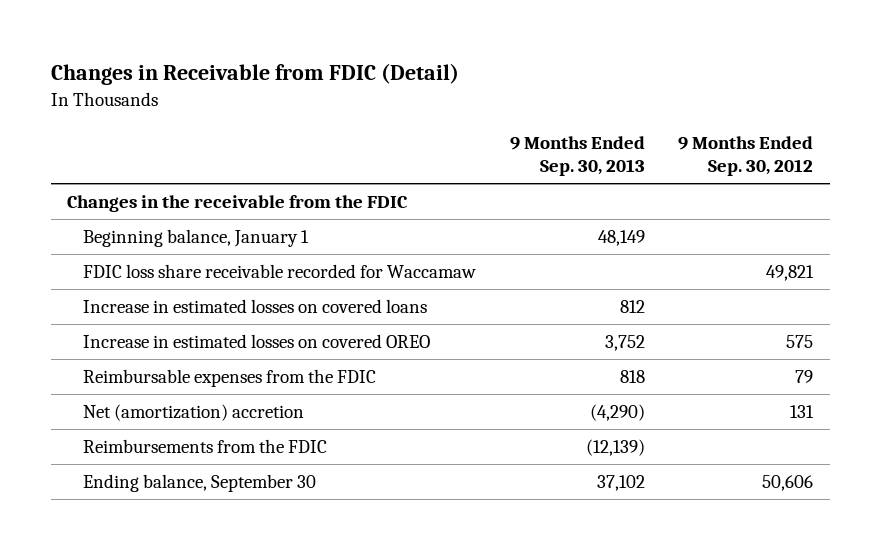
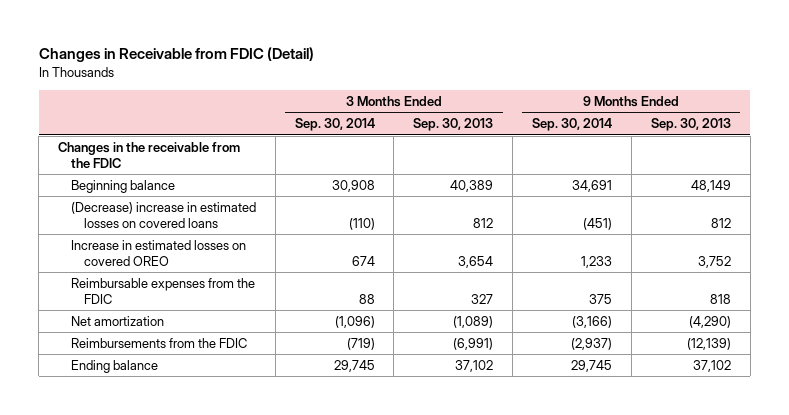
- | 9 Months Ended Sep. 30, 2013 | 9 Months Ended Sep. 30, 2012
+ | 3 Months Ended Sep. 30, 2014 | 3 Months Ended Sep. 30, 2013 | 9 Months Ended Sep. 30, 2014 | 9 Months Ended Sep. 30, 2013
- Beginning balance, January 1 | 48,149 |
- FDIC loss share receivable recorded for Waccamaw | | 49,821
- Increase in estimated losses on covered loans | 812 |
+ Beginning balance | 30,908 | 40,389 | 34,691 | 48,149
+ (Decrease) increase in estimated losses on covered loans | (110) | 812 | (451) | 812
- Net (amortization) accretion | (4,290) | 131
+ Net amortization | (1,096) | (1,089) | (3,166) | (4,290)
- Ending balance, September 30 | 37,102 | 50,606
+ Ending balance | 29,745 | 37,102 | 29,745 | 37,102

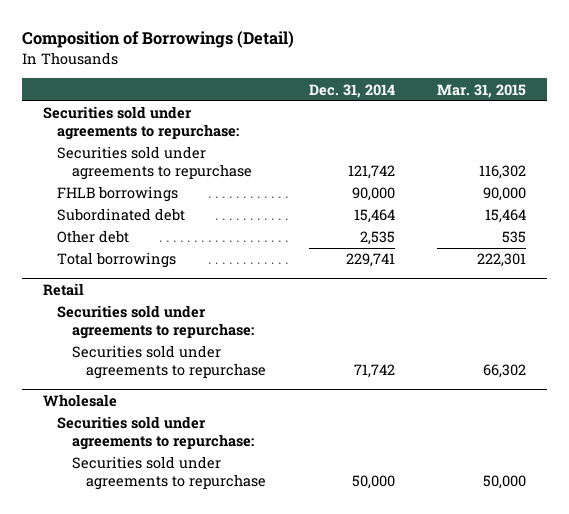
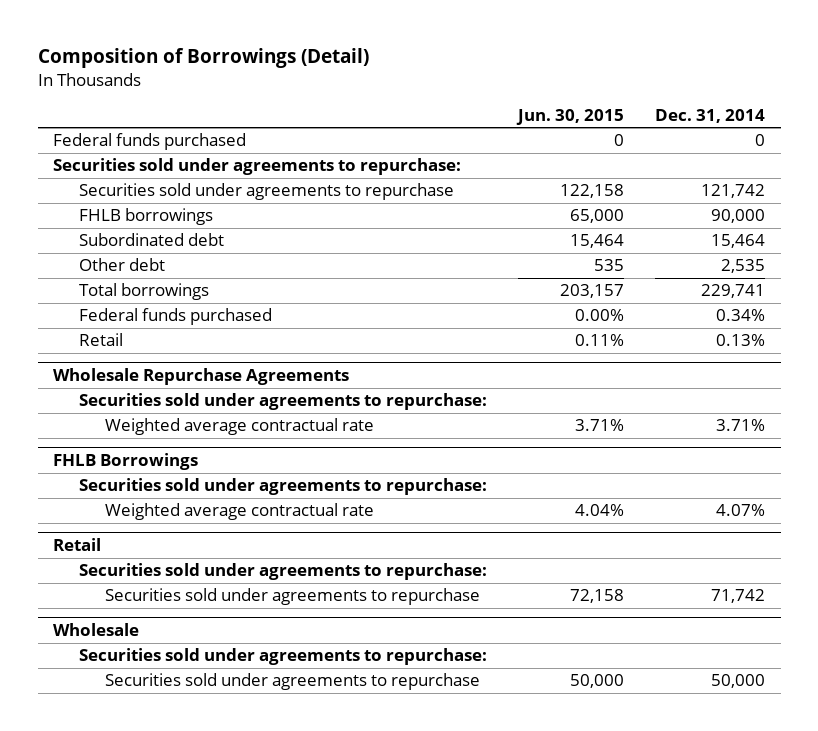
- | Dec. 31, 2014 | Mar. 31, 2015
+ | Jun. 30, 2015 | Dec. 31, 2014
+ Federal funds purchased | 0 | 0
+ Federal funds purchased | 0.00% | 0.34%
+ Retail | 0.11% | 0.13%
+ Wholesale Repurchase Agreements
+ Securities sold under agreements to repurchase:
+ Weighted average contractual rate | 3.71% | 3.71%
+ FHLB Borrowings
+ Securities sold under agreements to repurchase:
+ Weighted average contractual rate | 4.04% | 4.07%

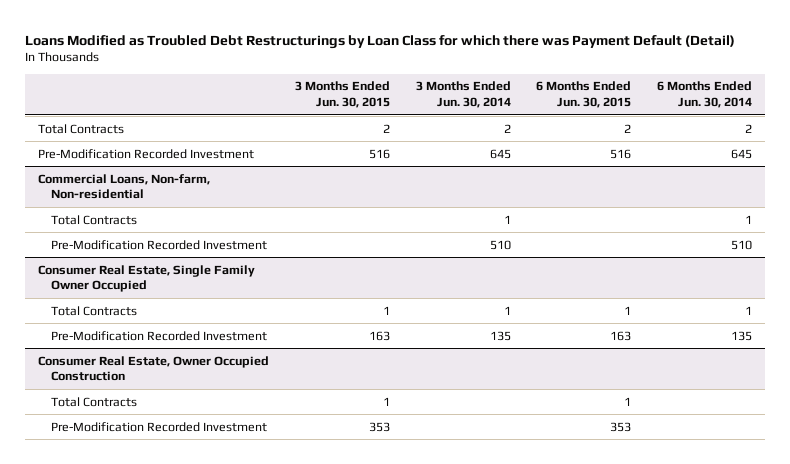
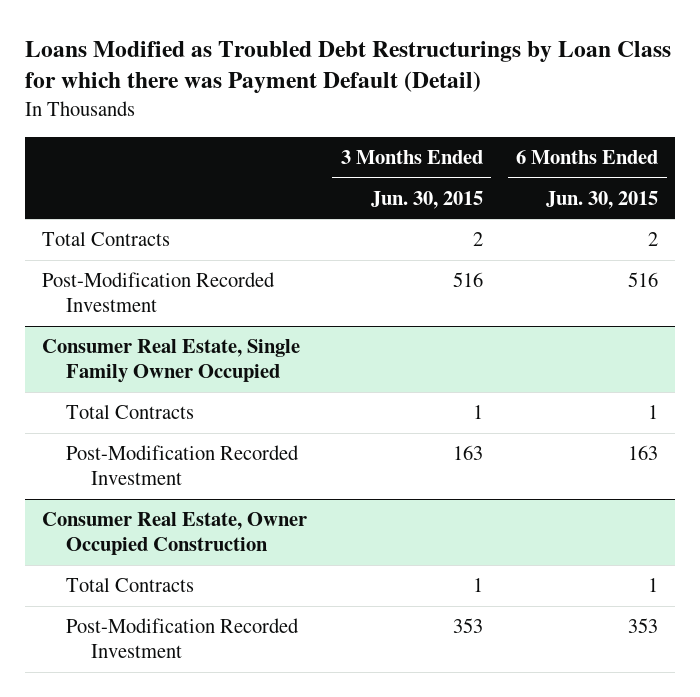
- | 3 Months Ended Jun. 30, 2015 | 3 Months Ended Jun. 30, 2014 | 6 Months Ended Jun. 30, 2015 | 6 Months Ended Jun. 30, 2014
+ | 3 Months Ended Jun. 30, 2015 | 6 Months Ended Jun. 30, 2015
- Pre-Modification Recorded Investment | 516 | 645 | 516 | 645
- Commercial Loans, Non-farm, Non-residential
- Total Contracts | | 1 | | 1
- Pre-Modification Recorded Investment | | 510 | | 510
+ Post-Modification Recorded Investment | 516 | 516
@ Consumer Real Estate, Single Family Owner Occupied
- Pre-Modification Recorded Investment | 163 | 135 | 163 | 135
+ Post-Modification Recorded Investment | 163 | 163
@ Consumer Real Estate, Owner Occupied Construction
- Pre-Modification Recorded Investment | 353 | | 353 |
+ Post-Modification Recorded Investment | 353 | 353

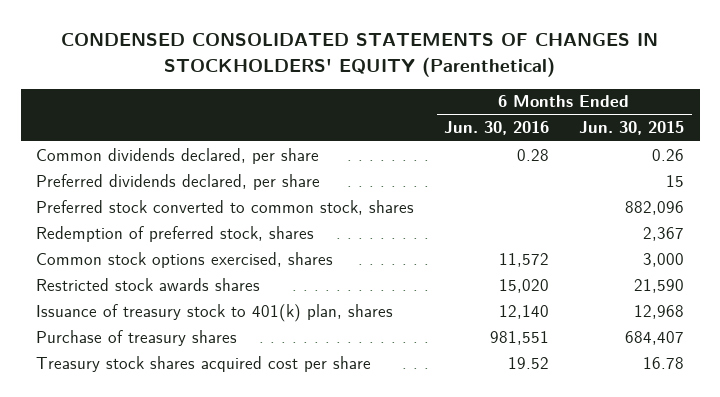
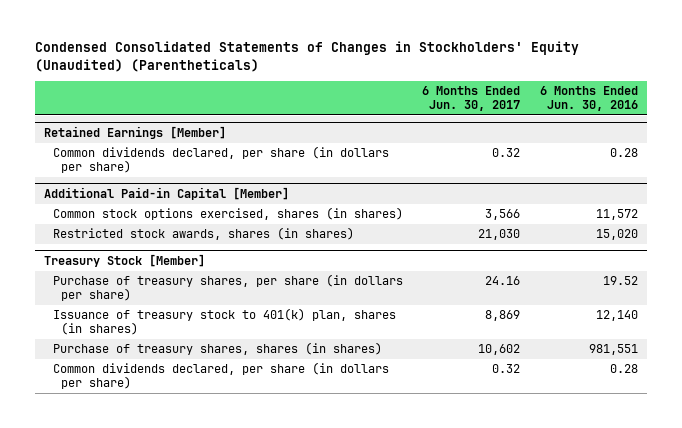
- CONDENSED CONSOLIDATED STATEMENTS OF CHANGES IN STOCKHOLDERS' EQUITY (Parenthetical)
+ Condensed Consolidated Statements of Changes in Stockholders' Equity (Unaudited) (Parentheticals)
- | 6 Months Ended Jun. 30, 2016 | 6 Months Ended Jun. 30, 2015
+ | 6 Months Ended Jun. 30, 2017 | 6 Months Ended Jun. 30, 2016
- Common dividends declared, per share | 0.28 | 0.26
- Preferred dividends declared, per share | | 15
- Preferred stock converted to common stock, shares | | 882,096
- Redemption of preferred stock, shares | | 2,367
- Common stock options exercised, shares | 11,572 | 3,000
- Restricted stock awards shares | 15,020 | 21,590
- Issuance of treasury stock to 401(k) plan, shares | 12,140 | 12,968
- Purchase of treasury shares | 981,551 | 684,407
- Treasury stock shares acquired cost per share | 19.52 | 16.78
+ Retained Earnings [Member]
+ Common dividends declared, per share (in dollars per share) | 0.32 | 0.28
+ Additional Paid-in Capital [Member]
+ Common stock options exercised, shares (in shares) | 3,566 | 11,572
+ Restricted stock awards, shares (in shares) | 21,030 | 15,020
+ Treasury Stock [Member]
+ Purchase of treasury shares, per share (in dollars per share) | 24.16 | 19.52
+ Issuance of treasury stock to 401(k) plan, shares (in shares) | 8,869 | 12,140
+ Purchase of treasury shares, shares (in shares) | 10,602 | 981,551
+ Common dividends declared, per share (in dollars per share) | 0.32 | 0.28

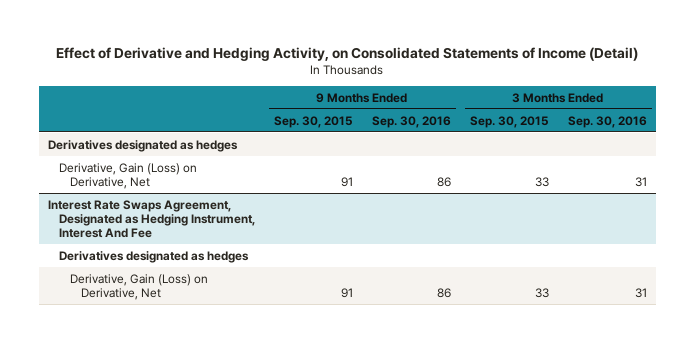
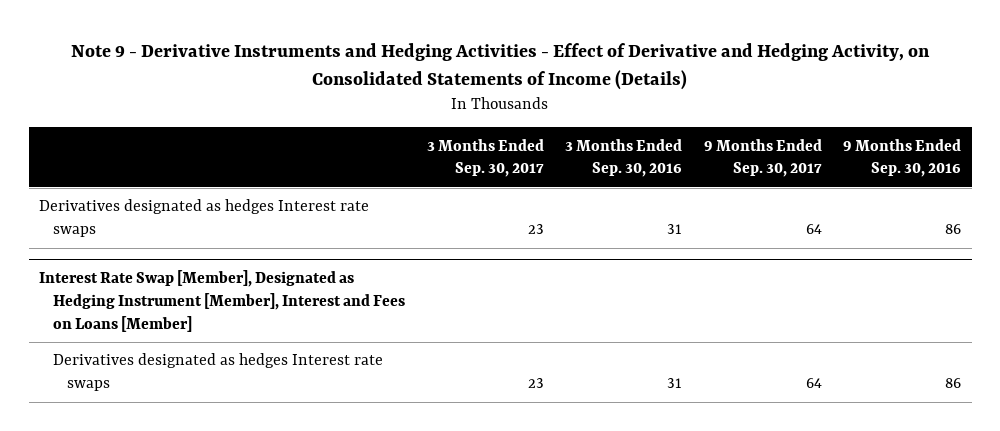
- Effect of Derivative and Hedging Activity, on Consolidated Statements of Income (Detail)
+ Note 9 - Derivative Instruments and Hedging Activities - Effect of Derivative and Hedging Activity, on Consolidated Statements of Income (Details)
- | 9 Months Ended Sep. 30, 2015 | 9 Months Ended Sep. 30, 2016 | 3 Months Ended Sep. 30, 2015 | 3 Months Ended Sep. 30, 2016
+ | 3 Months Ended Sep. 30, 2017 | 3 Months Ended Sep. 30, 2016 | 9 Months Ended Sep. 30, 2017 | 9 Months Ended Sep. 30, 2016
- Derivatives designated as hedges
- Derivative, Gain (Loss) on Derivative, Net | 91 | 86 | 33 | 31
- Interest Rate Swaps Agreement, Designated as Hedging Instrument, Interest And Fee
- Derivatives designated as hedges
- Derivative, Gain (Loss) on Derivative, Net | 91 | 86 | 33 | 31
+ Derivatives designated as hedges Interest rate swaps | 23 | 31 | 64 | 86
+ Interest Rate Swap [Member], Designated as Hedging Instrument [Member], Interest and Fees on Loans [Member]
+ Derivatives designated as hedges Interest rate swaps | 23 | 31 | 64 | 86

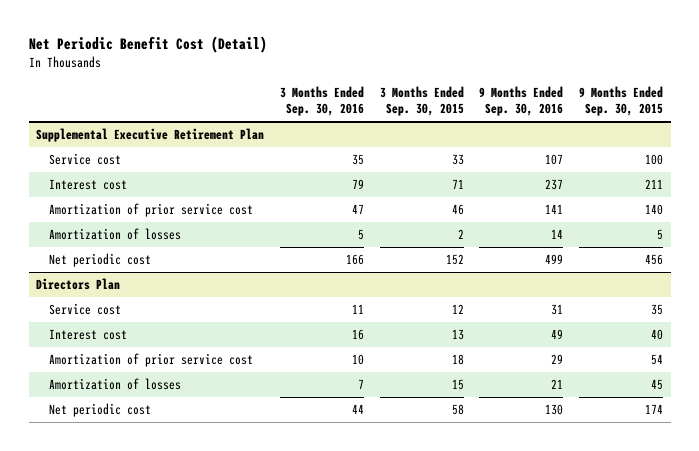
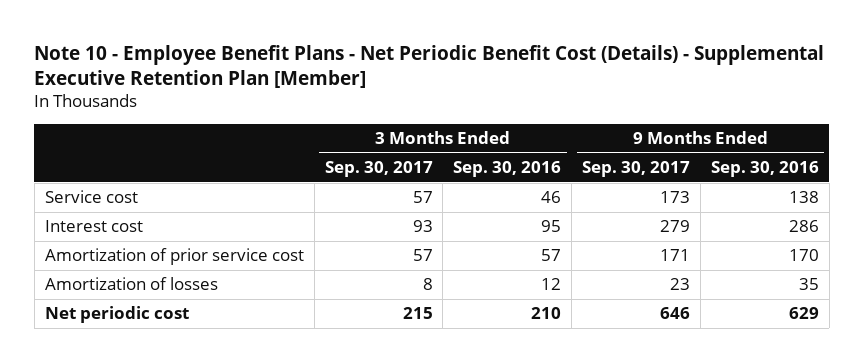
- Net Periodic Benefit Cost (Detail)
+ Note 10 - Employee Benefit Plans - Net Periodic Benefit Cost (Details) - Supplemental Executive Retention Plan [Member]
- | 3 Months Ended Sep. 30, 2016 | 3 Months Ended Sep. 30, 2015 | 9 Months Ended Sep. 30, 2016 | 9 Months Ended Sep. 30, 2015
+ | 3 Months Ended Sep. 30, 2017 | 3 Months Ended Sep. 30, 2016 | 9 Months Ended Sep. 30, 2017 | 9 Months Ended Sep. 30, 2016
- Supplemental Executive Retirement Plan
- Service cost | 35 | 33 | 107 | 100
- Interest cost | 79 | 71 | 237 | 211
- Amortization of prior service cost | 47 | 46 | 141 | 140
- Amortization of losses | 5 | 2 | 14 | 5
- Net periodic cost | 166 | 152 | 499 | 456
- Directors Plan
- Service cost | 11 | 12 | 31 | 35
- Interest cost | 16 | 13 | 49 | 40
- Amortization of prior service cost | 10 | 18 | 29 | 54
- Amortization of losses | 7 | 15 | 21 | 45
- Net periodic cost | 44 | 58 | 130 | 174
+ Service cost | 57 | 46 | 173 | 138
+ Interest cost | 93 | 95 | 279 | 286
+ Amortization of prior service cost | 57 | 57 | 171 | 170
+ Amortization of losses | 8 | 12 | 23 | 35
+ Net periodic cost | 215 | 210 | 646 | 629

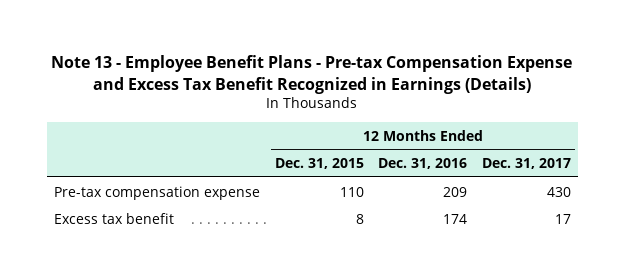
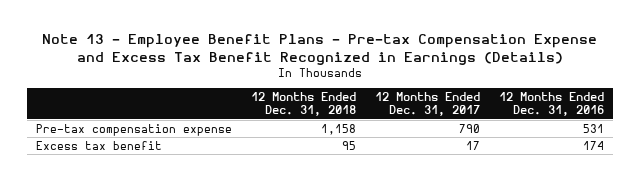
- | 12 Months Ended Dec. 31, 2015 | 12 Months Ended Dec. 31, 2016 | 12 Months Ended Dec. 31, 2017
+ | 12 Months Ended Dec. 31, 2018 | 12 Months Ended Dec. 31, 2017 | 12 Months Ended Dec. 31, 2016
- Pre-tax compensation expense | 110 | 209 | 430
+ Pre-tax compensation expense | 1,158 | 790 | 531

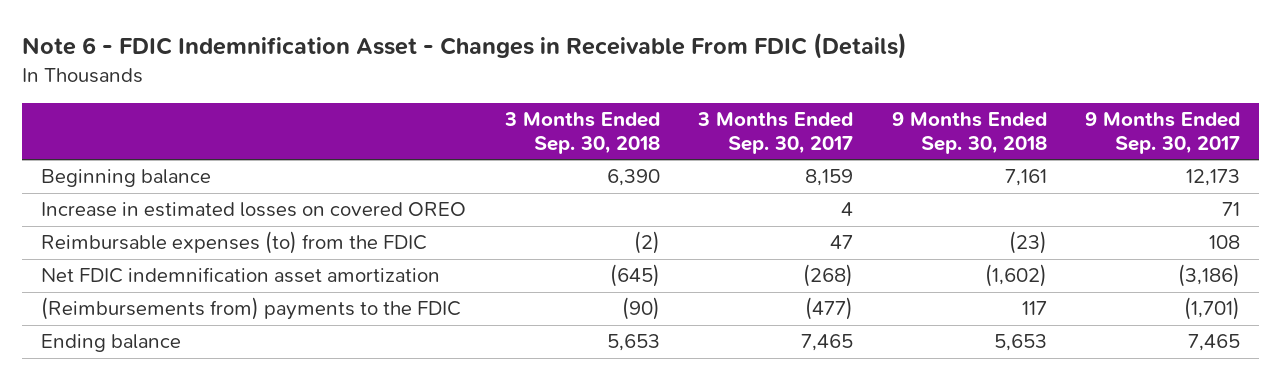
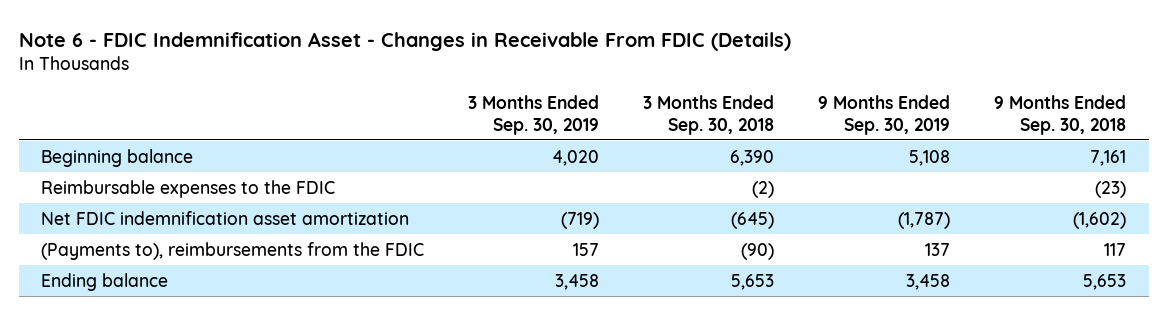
- | 3 Months Ended Sep. 30, 2018 | 3 Months Ended Sep. 30, 2017 | 9 Months Ended Sep. 30, 2018 | 9 Months Ended Sep. 30, 2017
+ | 3 Months Ended Sep. 30, 2019 | 3 Months Ended Sep. 30, 2018 | 9 Months Ended Sep. 30, 2019 | 9 Months Ended Sep. 30, 2018
- Increase in estimated losses on covered OREO | | 4 | | 71
- Reimbursable expenses (to) from the FDIC | (2) | 47 | (23) | 108
+ Reimbursable expenses to the FDIC | | (2) | | (23)
- (Reimbursements from) payments to the FDIC | (90) | (477) | 117 | (1,701)
+ (Payments to), reimbursements from the FDIC | 157 | (90) | 137 | 117

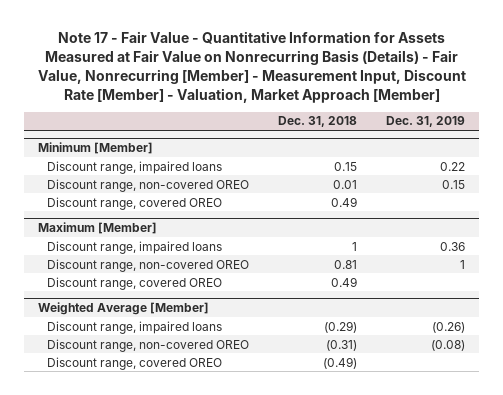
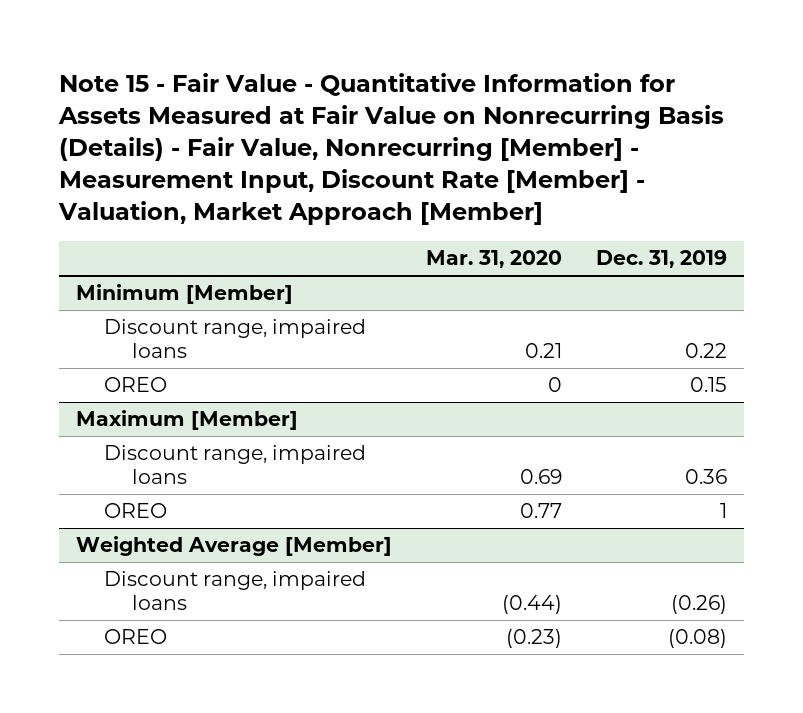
- Note 17 - Fair Value - Quantitative Information for Assets Measured at Fair Value on Nonrecurring Basis (Details) - Fair Value, Nonrecurring [Member] - Measurement Input, Discount Rate [Member] - Valuation, Market Approach [Member]
+ Note 15 - Fair Value - Quantitative Information for Assets Measured at Fair Value on Nonrecurring Basis (Details) - Fair Value, Nonrecurring [Member] - Measurement Input, Discount Rate [Member] - Valuation, Market Approach [Member]
- | Dec. 31, 2018 | Dec. 31, 2019
+ | Mar. 31, 2020 | Dec. 31, 2019
@ Minimum [Member]
- Discount range, non-covered OREO | 0.01 | 0.15
- Discount range, covered OREO | 0.49 |
+ OREO | 0 | 0.15
@ Maximum [Member]
- Discount range, non-covered OREO | 0.81 | 1
- Discount range, covered OREO | 0.49 |
+ OREO | 0.77 | 1
@ Weighted Average [Member]
- Discount range, non-covered OREO | (0.31) | (0.08)
- Discount range, covered OREO | (0.49) |
+ OREO | (0.23) | (0.08)

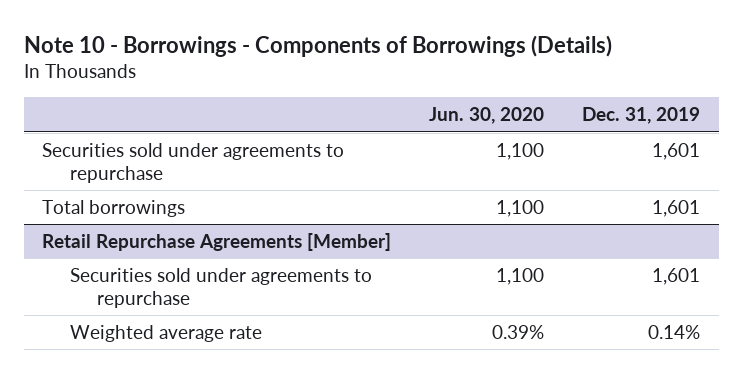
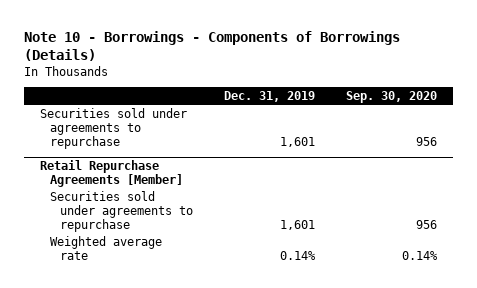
- | Jun. 30, 2020 | Dec. 31, 2019
+ | Dec. 31, 2019 | Sep. 30, 2020
- Total borrowings | 1,100 | 1,601

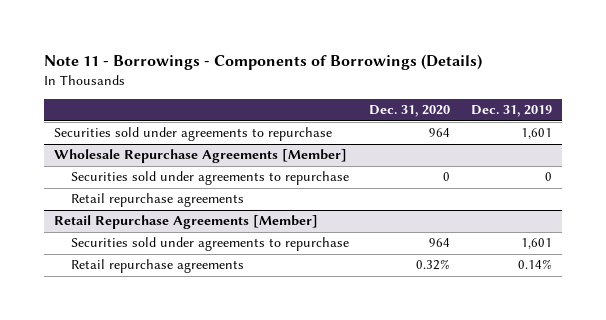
- Note 10 - Borrowings - Components of Borrowings (Details)
+ Note 11 - Borrowings - Components of Borrowings (Details)
- | Dec. 31, 2019 | Sep. 30, 2020
+ | Dec. 31, 2020 | Dec. 31, 2019
+ Wholesale Repurchase Agreements [Member]
+ Securities sold under agreements to repurchase | 0 | 0
+ Retail repurchase agreements
@ Retail Repurchase Agreements [Member]
- Weighted average rate | 0.14% | 0.14%
+ Retail repurchase agreements | 0.32% | 0.14%

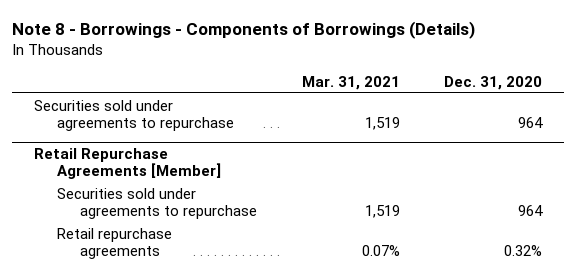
- Note 11 - Borrowings - Components of Borrowings (Details)
+ Note 8 - Borrowings - Components of Borrowings (Details)
- | Dec. 31, 2020 | Dec. 31, 2019
+ | Mar. 31, 2021 | Dec. 31, 2020
- Wholesale Repurchase Agreements [Member]
- Securities sold under agreements to repurchase | 0 | 0
- Retail repurchase agreements

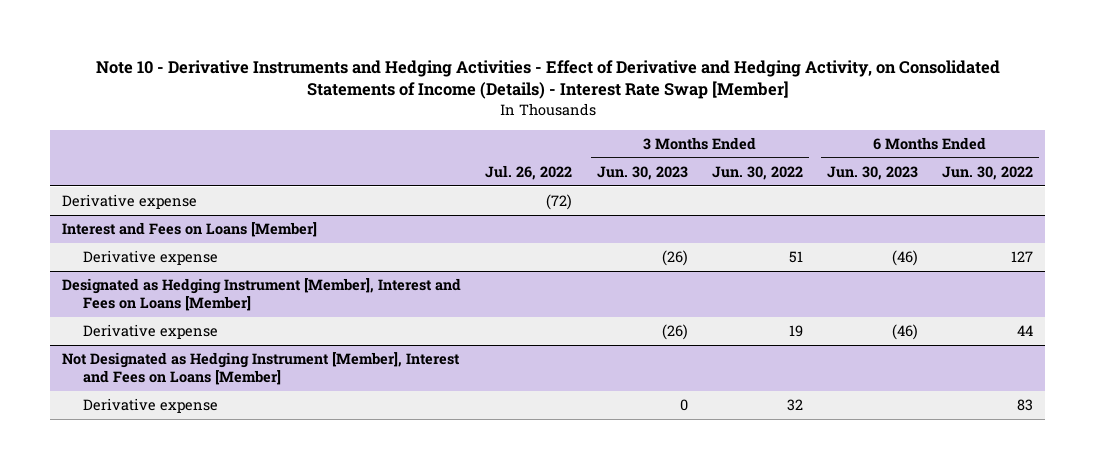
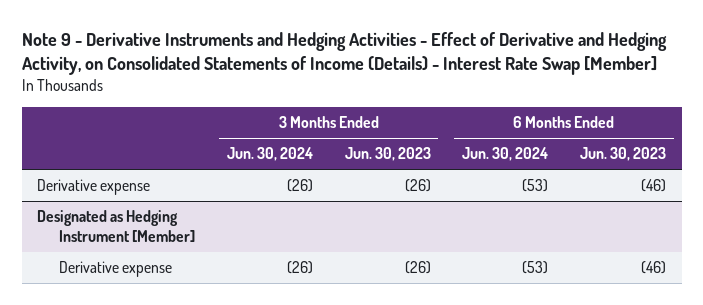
- Note 10 - Derivative Instruments and Hedging Activities - Effect of Derivative and Hedging Activity, on Consolidated Statements of Income (Details) - Interest Rate Swap [Member]
+ Note 9 - Derivative Instruments and Hedging Activities - Effect of Derivative and Hedging Activity, on Consolidated Statements of Income (Details) - Interest Rate Swap [Member]
- | Jul. 26, 2022 | 3 Months Ended Jun. 30, 2023 | 3 Months Ended Jun. 30, 2022 | 6 Months Ended Jun. 30, 2023 | 6 Months Ended Jun. 30, 2022
+ | 3 Months Ended Jun. 30, 2024 | 3 Months Ended Jun. 30, 2023 | 6 Months Ended Jun. 30, 2024 | 6 Months Ended Jun. 30, 2023
- Derivative expense | (72) | | | |
- Interest and Fees on Loans [Member]
- Designated as Hedging Instrument [Member], Interest and Fees on Loans [Member]
+ Designated as Hedging Instrument [Member]
- Not Designated as Hedging Instrument [Member], Interest and Fees on Loans [Member]
- Derivative expense | | 0 | 32 | | 83

